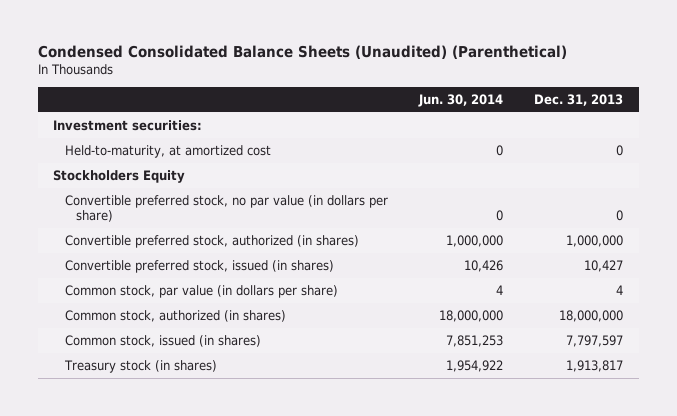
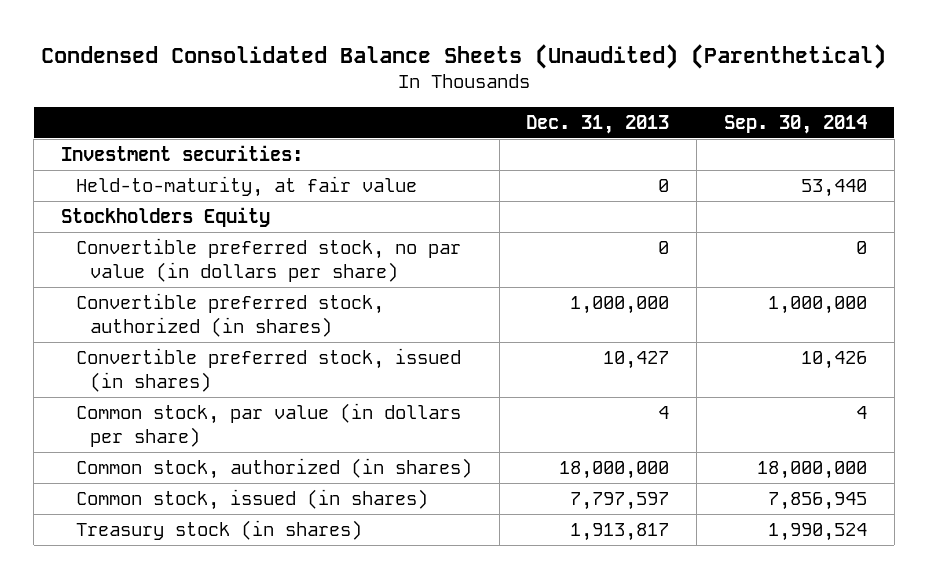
- | Jun. 30, 2014 | Dec. 31, 2013
+ | Dec. 31, 2013 | Sep. 30, 2014
- Held-to-maturity, at amortized cost | 0 | 0
+ Held-to-maturity, at fair value | 0 | 53,440

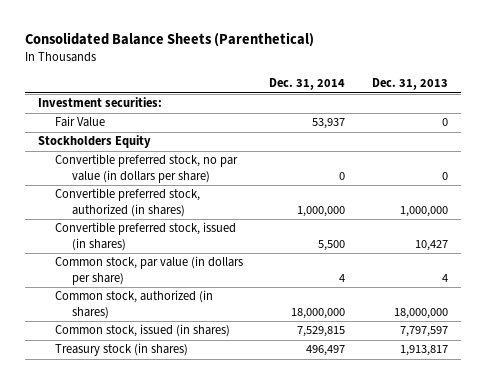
- Condensed Consolidated Balance Sheets (Unaudited) (Parenthetical)
+ Consolidated Balance Sheets (Parenthetical)
- | Dec. 31, 2013 | Sep. 30, 2014
+ | Dec. 31, 2014 | Dec. 31, 2013
- Held-to-maturity, at fair value | 0 | 53,440
+ Fair Value | 53,937 | 0

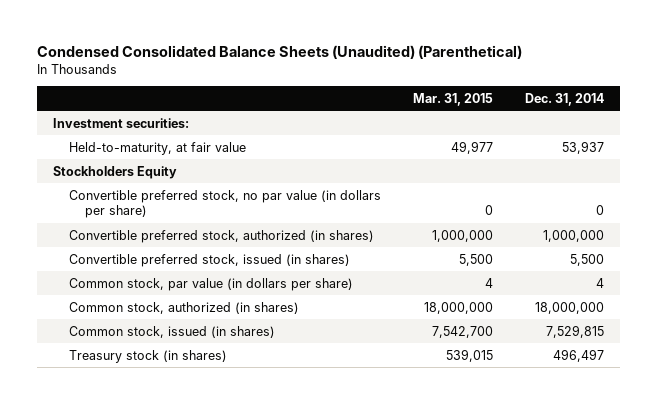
- Consolidated Balance Sheets (Parenthetical)
+ Condensed Consolidated Balance Sheets (Unaudited) (Parenthetical)
- | Dec. 31, 2014 | Dec. 31, 2013
+ | Mar. 31, 2015 | Dec. 31, 2014
- Fair Value | 53,937 | 0
+ Held-to-maturity, at fair value | 49,977 | 53,937

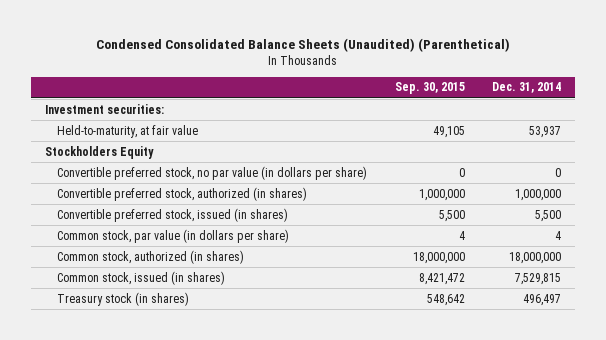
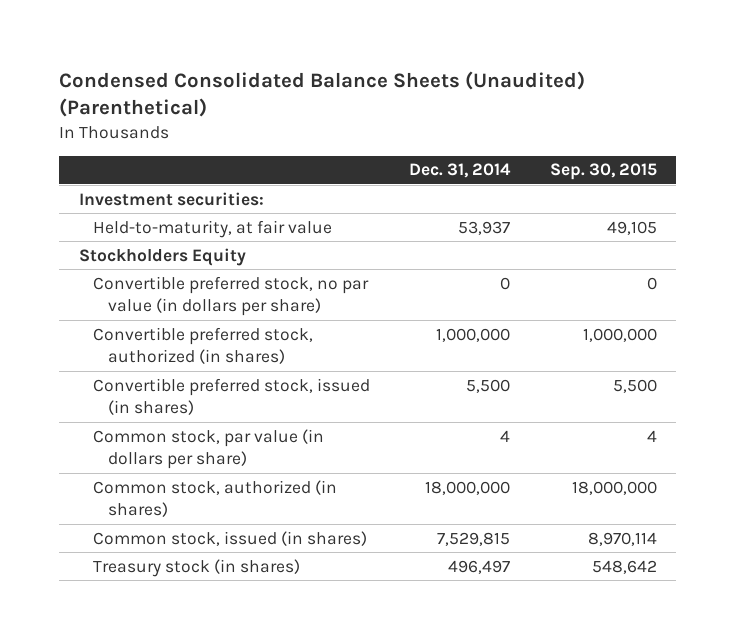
- | Sep. 30, 2015 | Dec. 31, 2014
+ | Dec. 31, 2014 | Sep. 30, 2015
- Common stock, issued (in shares) | 8,421,472 | 7,529,815
+ Common stock, issued (in shares) | 7,529,815 | 8,970,114

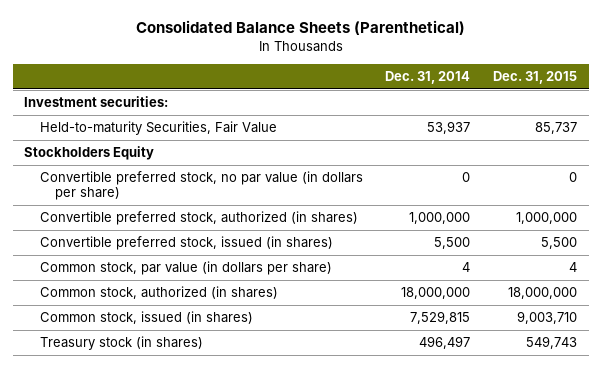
- Condensed Consolidated Balance Sheets (Unaudited) (Parenthetical)
+ Consolidated Balance Sheets (Parenthetical)
- | Dec. 31, 2014 | Sep. 30, 2015
+ | Dec. 31, 2014 | Dec. 31, 2015
- Held-to-maturity, at fair value | 53,937 | 49,105
+ Held-to-maturity Securities, Fair Value | 53,937 | 85,737

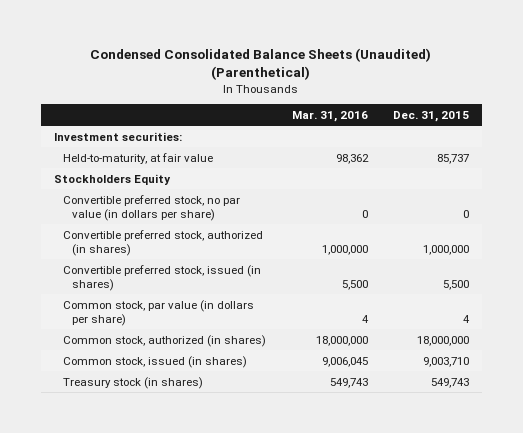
- Consolidated Balance Sheets (Parenthetical)
+ Condensed Consolidated Balance Sheets (Unaudited) (Parenthetical)
- | Dec. 31, 2014 | Dec. 31, 2015
+ | Mar. 31, 2016 | Dec. 31, 2015
- Held-to-maturity Securities, Fair Value | 53,937 | 85,737
+ Held-to-maturity, at fair value | 98,362 | 85,737

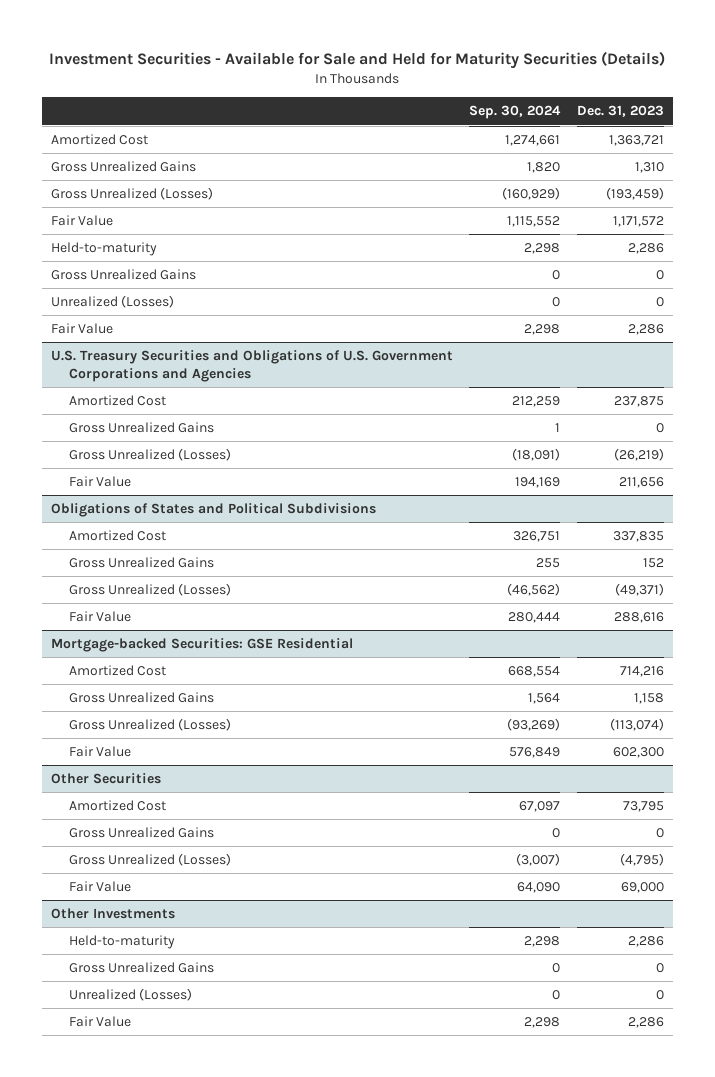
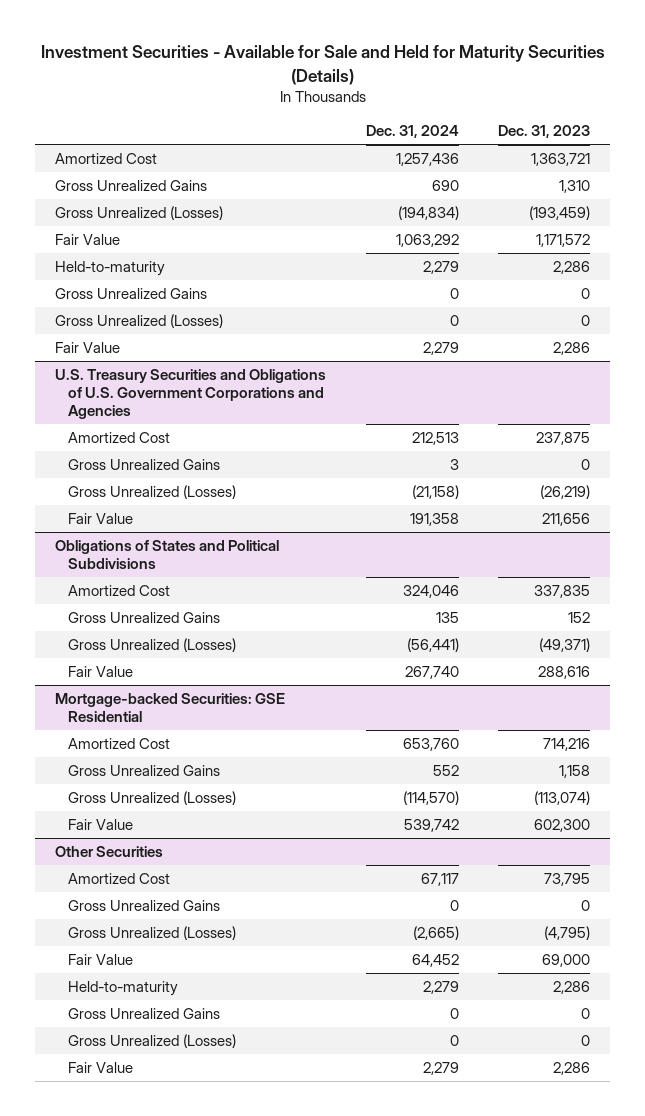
- | Sep. 30, 2024 | Dec. 31, 2023
+ | Dec. 31, 2024 | Dec. 31, 2023
- Unrealized (Losses) | 0 | 0
+ Gross Unrealized (Losses) | 0 | 0
- Other Investments
- Unrealized (Losses) | 0 | 0
@ Other Securities
+ Gross Unrealized (Losses) | 0 | 0

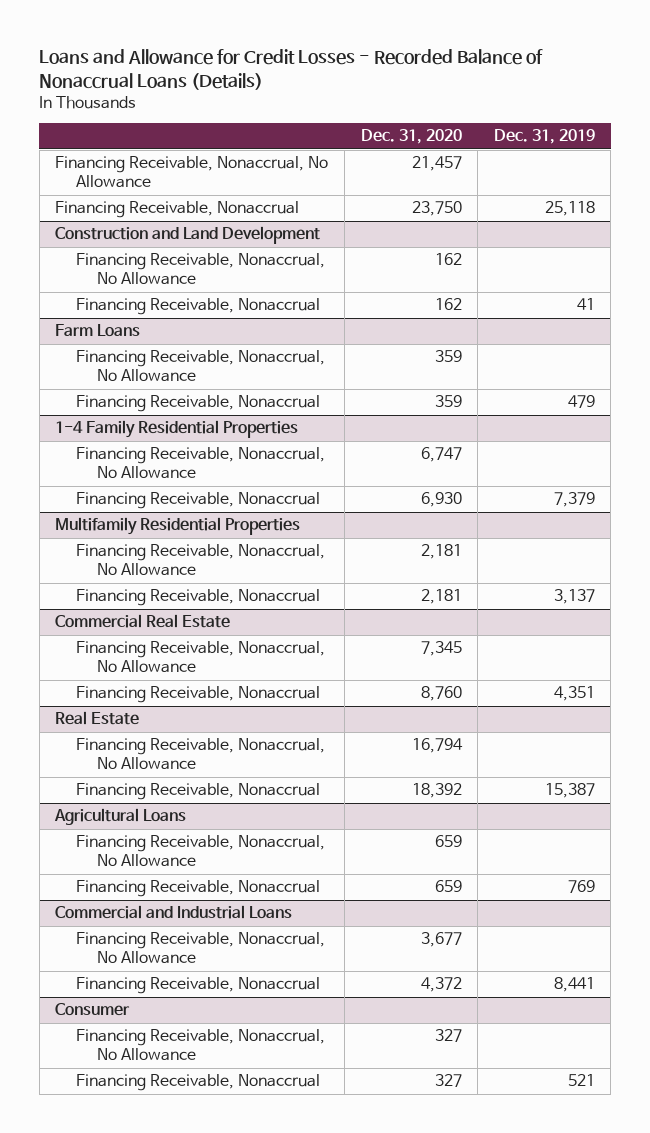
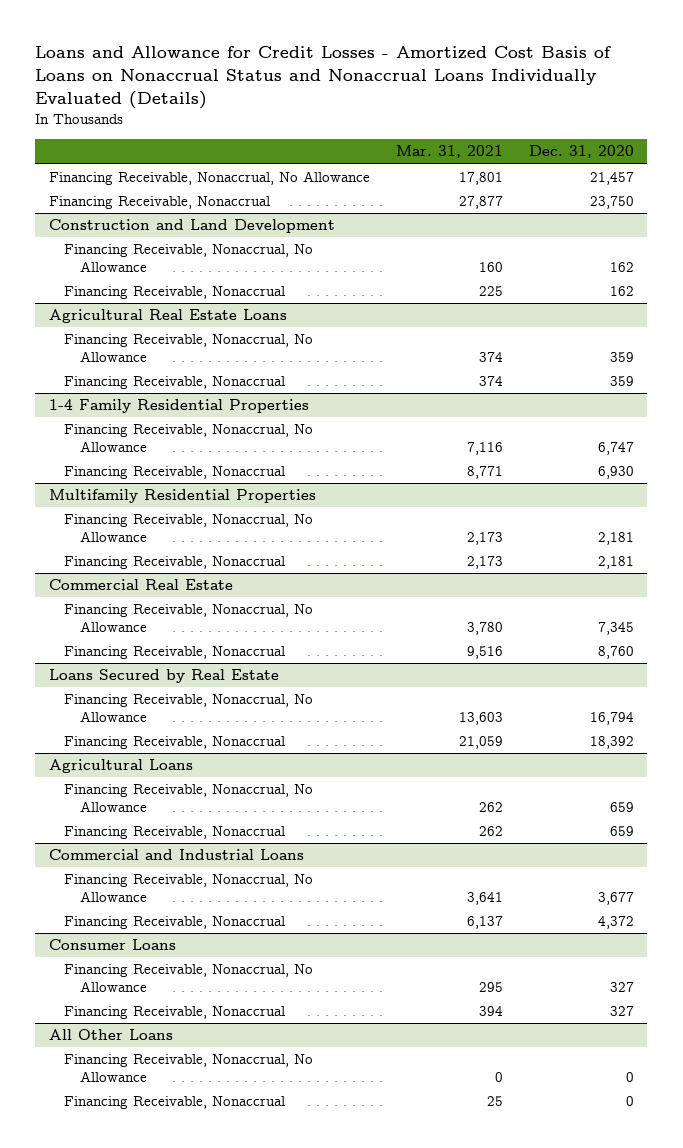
- Loans and Allowance for Credit Losses - Recorded Balance of Nonaccrual Loans (Details)
+ Loans and Allowance for Credit Losses - Amortized Cost Basis of Loans on Nonaccrual Status and Nonaccrual Loans Individually Evaluated (Details)
- | Dec. 31, 2020 | Dec. 31, 2019
+ | Mar. 31, 2021 | Dec. 31, 2020
- Farm Loans
+ Agricultural Real Estate Loans
- Real Estate
+ Loans Secured by Real Estate
- Consumer
+ Consumer Loans
+ All Other Loans
+ Financing Receivable, Nonaccrual, No Allowance | 0 | 0
+ Financing Receivable, Nonaccrual | 25 | 0

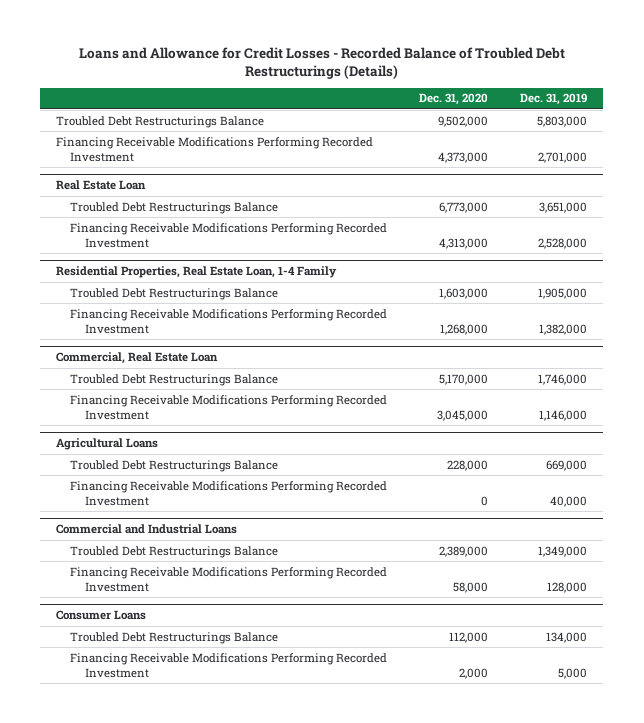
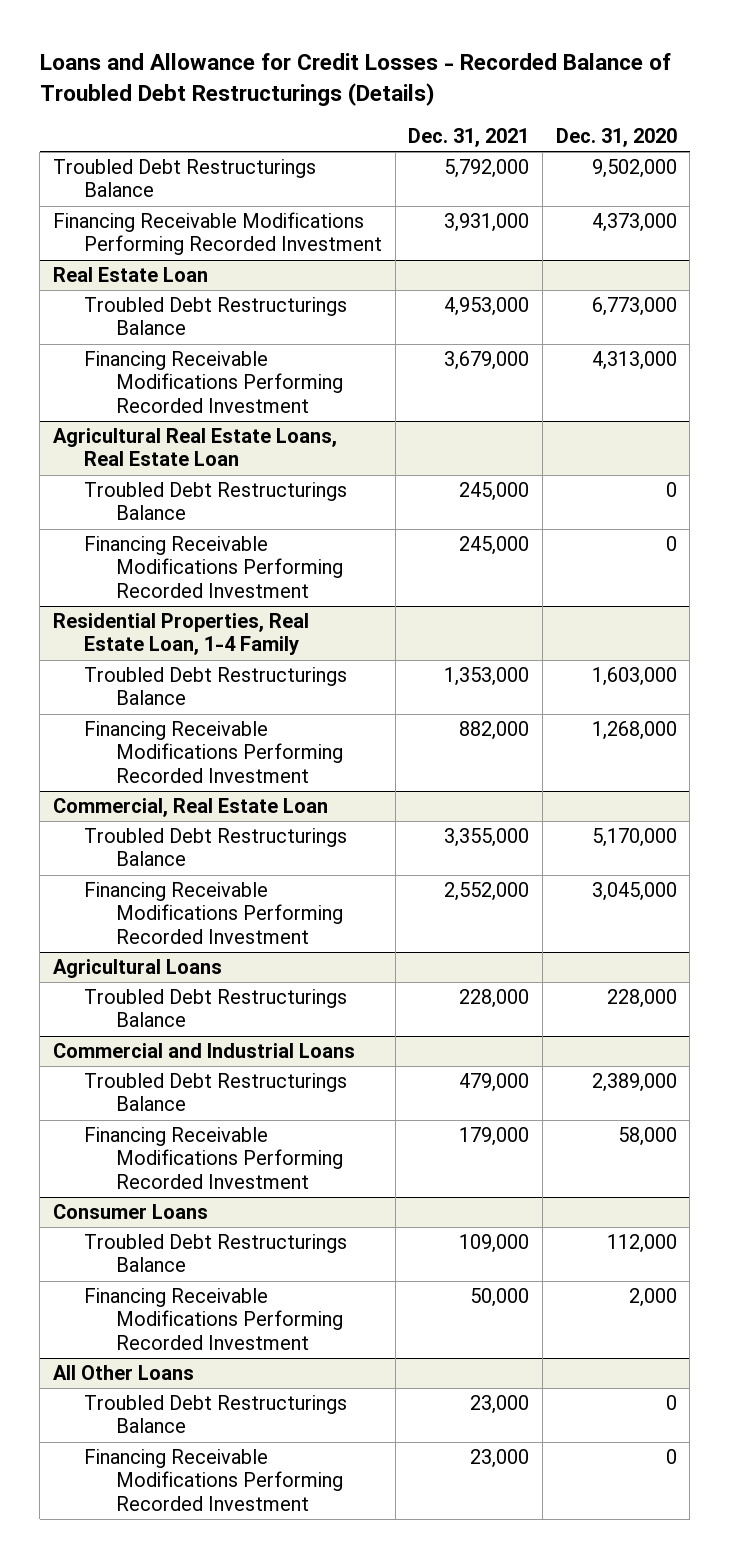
- | Dec. 31, 2020 | Dec. 31, 2019
+ | Dec. 31, 2021 | Dec. 31, 2020
+ Agricultural Real Estate Loans, Real Estate Loan
+ Troubled Debt Restructurings Balance | 245,000 | 0
+ Financing Receivable Modifications Performing Recorded Investment | 245,000 | 0
@ Agricultural Loans
- Financing Receivable Modifications Performing Recorded Investment | 0 | 40,000
+ All Other Loans
+ Troubled Debt Restructurings Balance | 23,000 | 0
+ Financing Receivable Modifications Performing Recorded Investment | 23,000 | 0

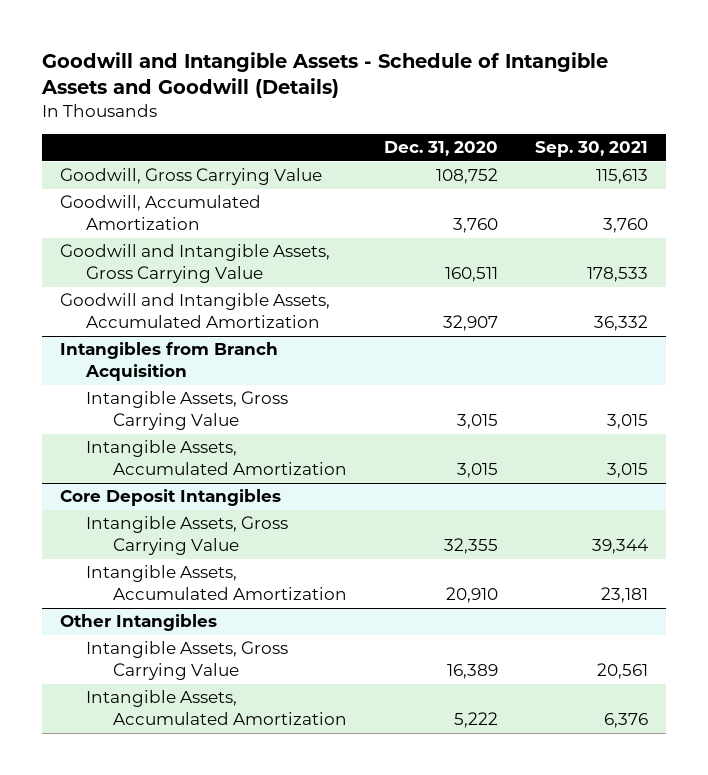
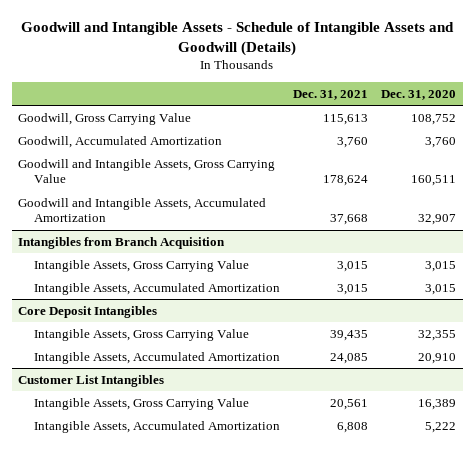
- | Dec. 31, 2020 | Sep. 30, 2021
+ | Dec. 31, 2021 | Dec. 31, 2020
- Other Intangibles
+ Customer List Intangibles

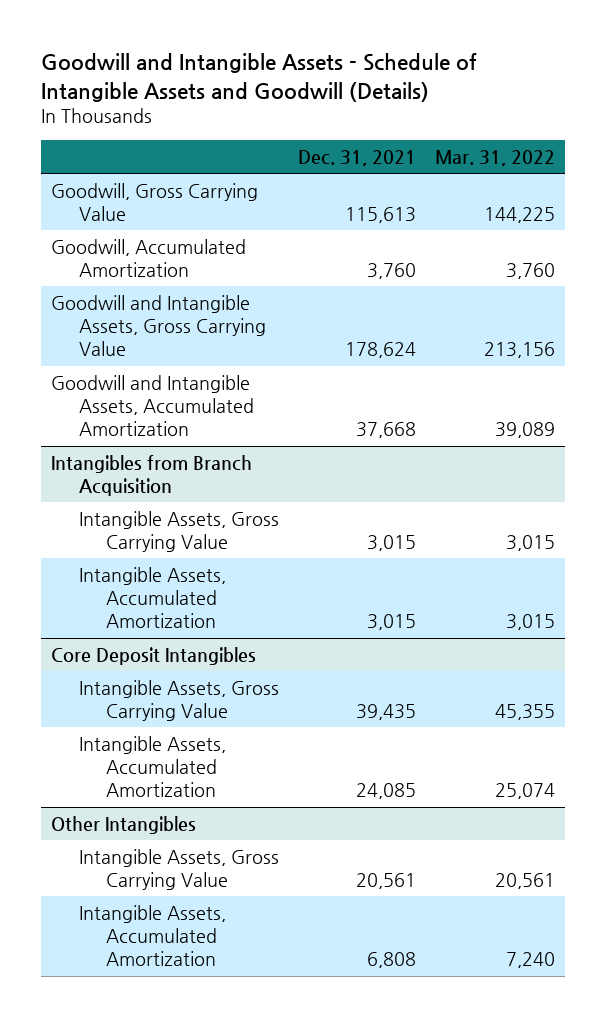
- | Dec. 31, 2021 | Dec. 31, 2020
+ | Dec. 31, 2021 | Mar. 31, 2022
- Customer List Intangibles
+ Other Intangibles

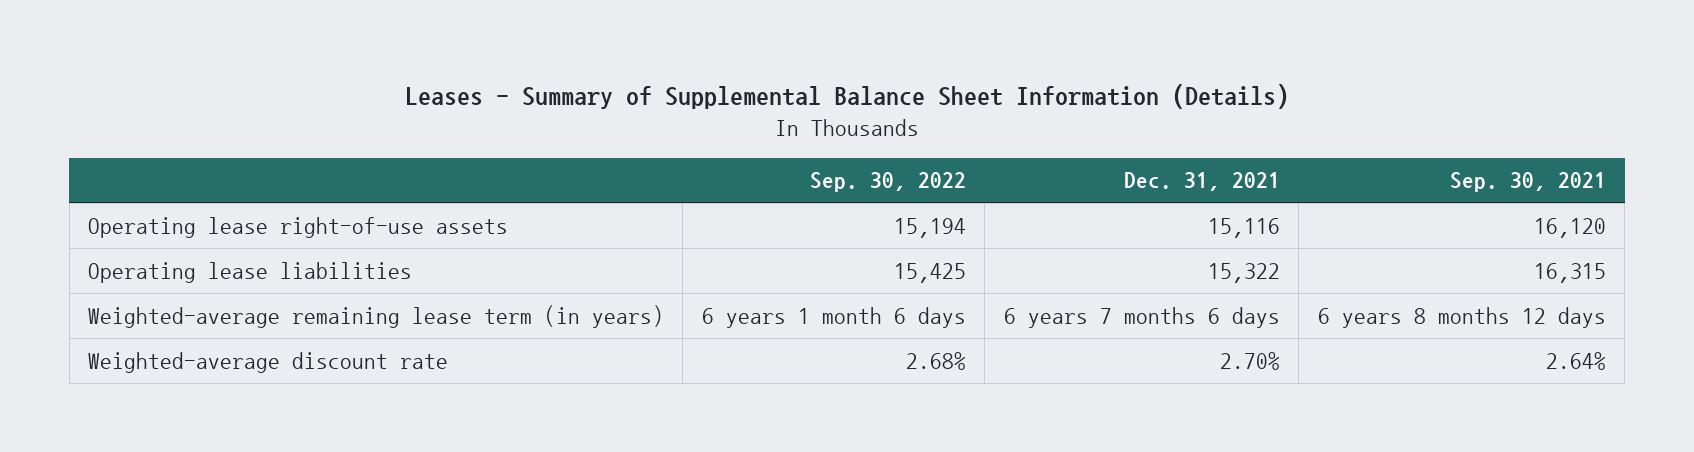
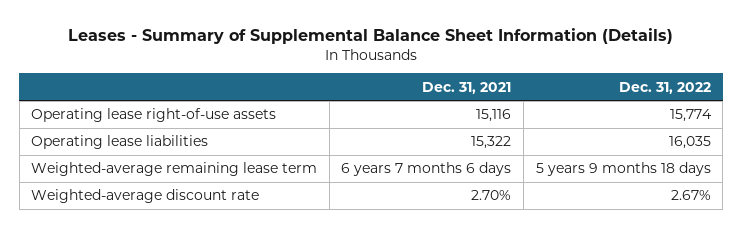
- | Sep. 30, 2022 | Dec. 31, 2021 | Sep. 30, 2021
+ | Dec. 31, 2021 | Dec. 31, 2022
- Weighted-average remaining lease term (in years) | 6 years 1 month 6 days | 6 years 7 months 6 days | 6 years 8 months 12 days
+ Weighted-average remaining lease term | 6 years 7 months 6 days | 5 years 9 months 18 days

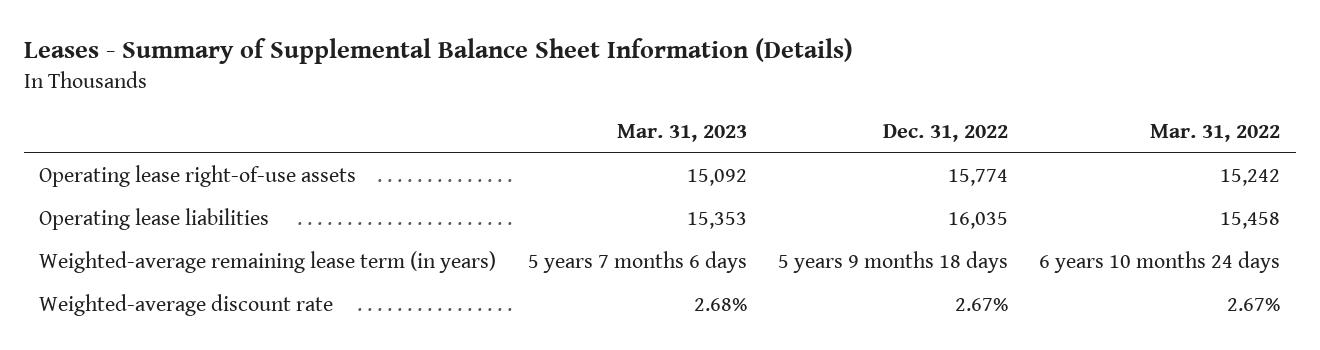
- | Dec. 31, 2021 | Dec. 31, 2022
+ | Mar. 31, 2023 | Dec. 31, 2022 | Mar. 31, 2022
- Weighted-average remaining lease term | 6 years 7 months 6 days | 5 years 9 months 18 days
+ Weighted-average remaining lease term (in years) | 5 years 7 months 6 days | 5 years 9 months 18 days | 6 years 10 months 24 days

